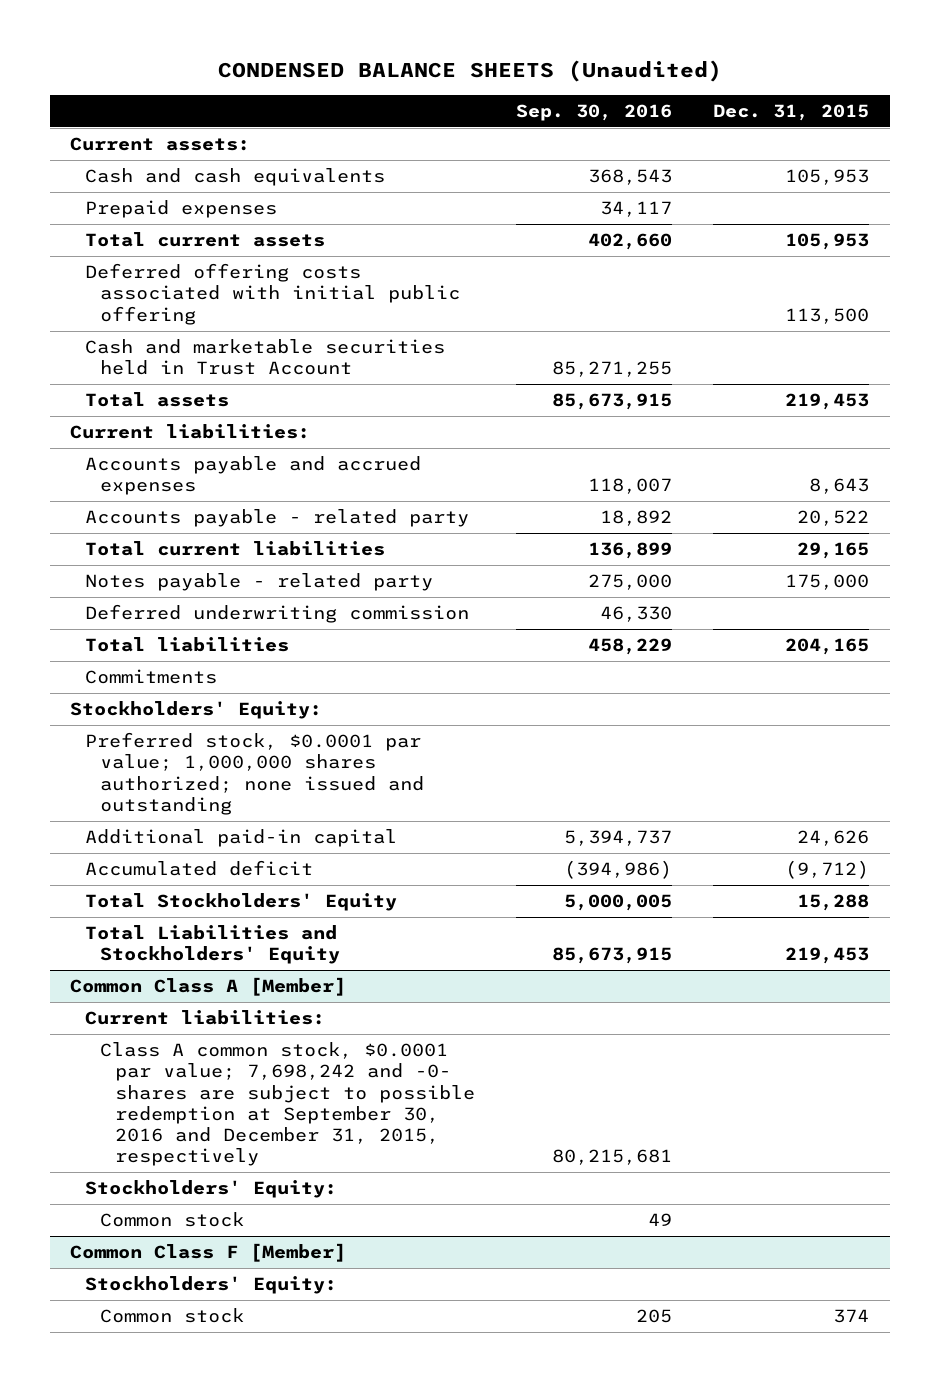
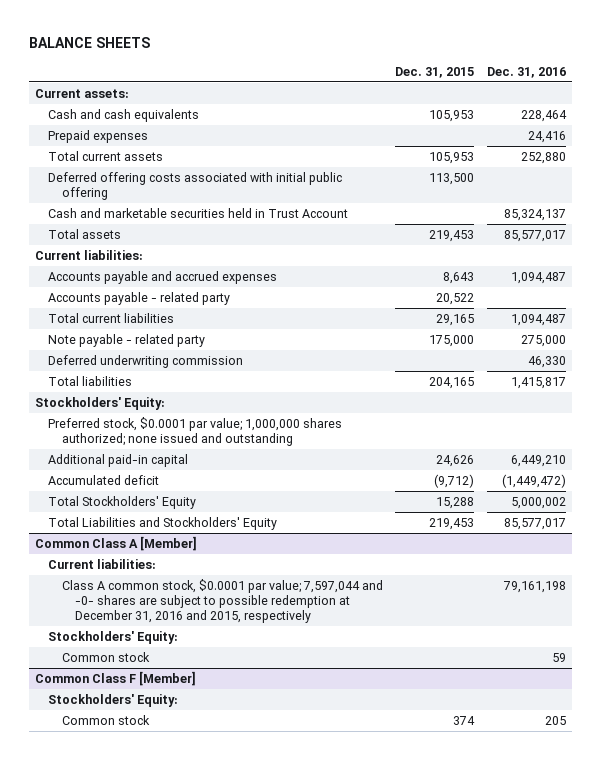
- CONDENSED BALANCE SHEETS (Unaudited)
+ BALANCE SHEETS
- | Sep. 30, 2016 | Dec. 31, 2015
+ | Dec. 31, 2015 | Dec. 31, 2016
- Notes payable - related party | 275,000 | 175,000
+ Note payable - related party | 175,000 | 275,000
- Commitments
@ Common Class A [Member]
- Class A common stock, $0.0001 par value; 7,698,242 and -0- shares are subject to possible redemption at September 30, 2016 and December 31, 2015, respectively | 80,215,681 |
+ Class A common stock, $0.0001 par value; 7,597,044 and -0- shares are subject to possible redemption at December 31, 2016 and 2015, respectively | | 79,161,198

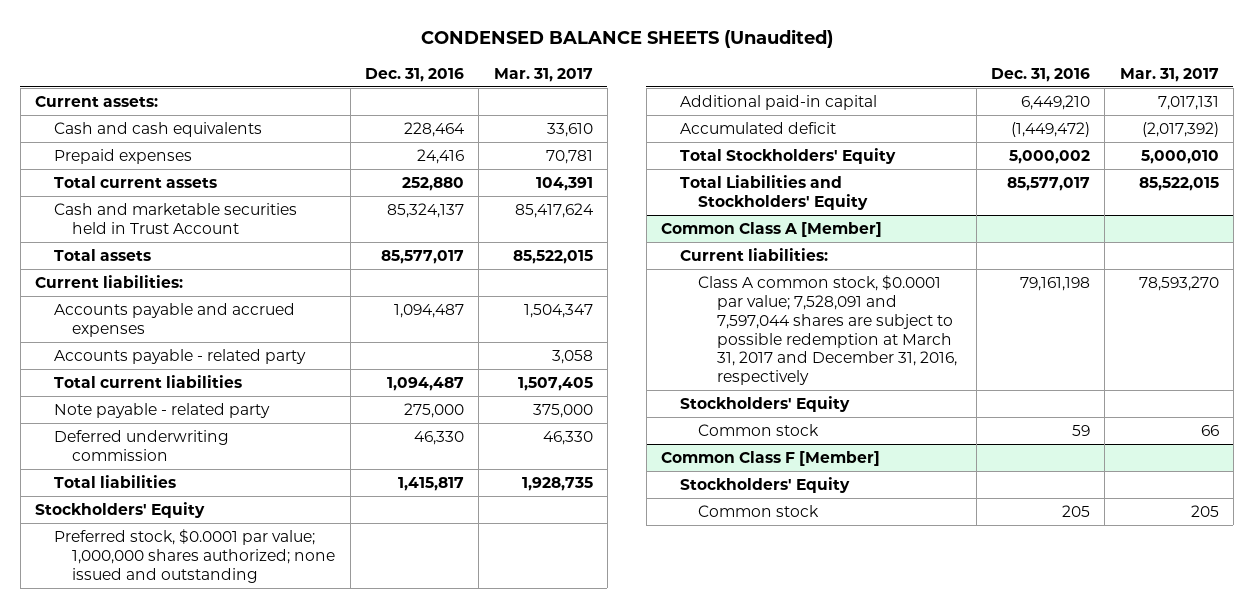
- BALANCE SHEETS
+ CONDENSED BALANCE SHEETS (Unaudited)
- | Dec. 31, 2015 | Dec. 31, 2016
+ | Dec. 31, 2016 | Mar. 31, 2017
- Deferred offering costs associated with initial public offering | 113,500 |
- Stockholders' Equity:
+ Stockholders' Equity
@ Common Class A [Member]
- Class A common stock, $0.0001 par value; 7,597,044 and -0- shares are subject to possible redemption at December 31, 2016 and 2015, respectively | | 79,161,198
- Stockholders' Equity:
+ Class A common stock, $0.0001 par value; 7,528,091 and 7,597,044 shares are subject to possible redemption at March 31, 2017 and December 31, 2016, respectively | 79,161,198 | 78,593,270
+ Stockholders' Equity
@ Common Class F [Member]
- Stockholders' Equity:
+ Stockholders' Equity

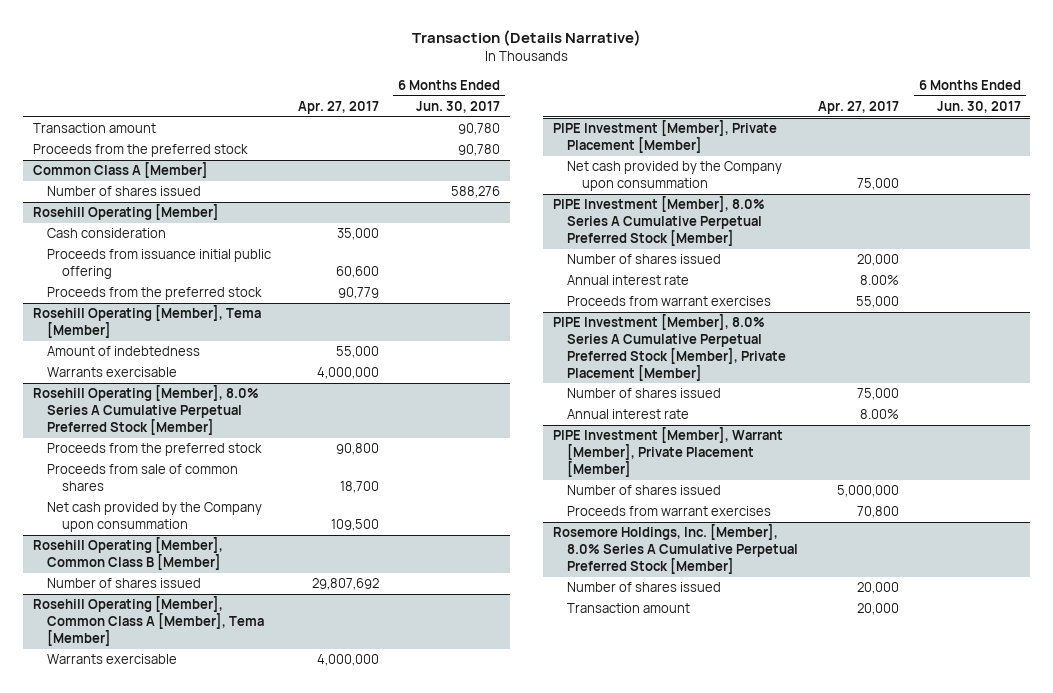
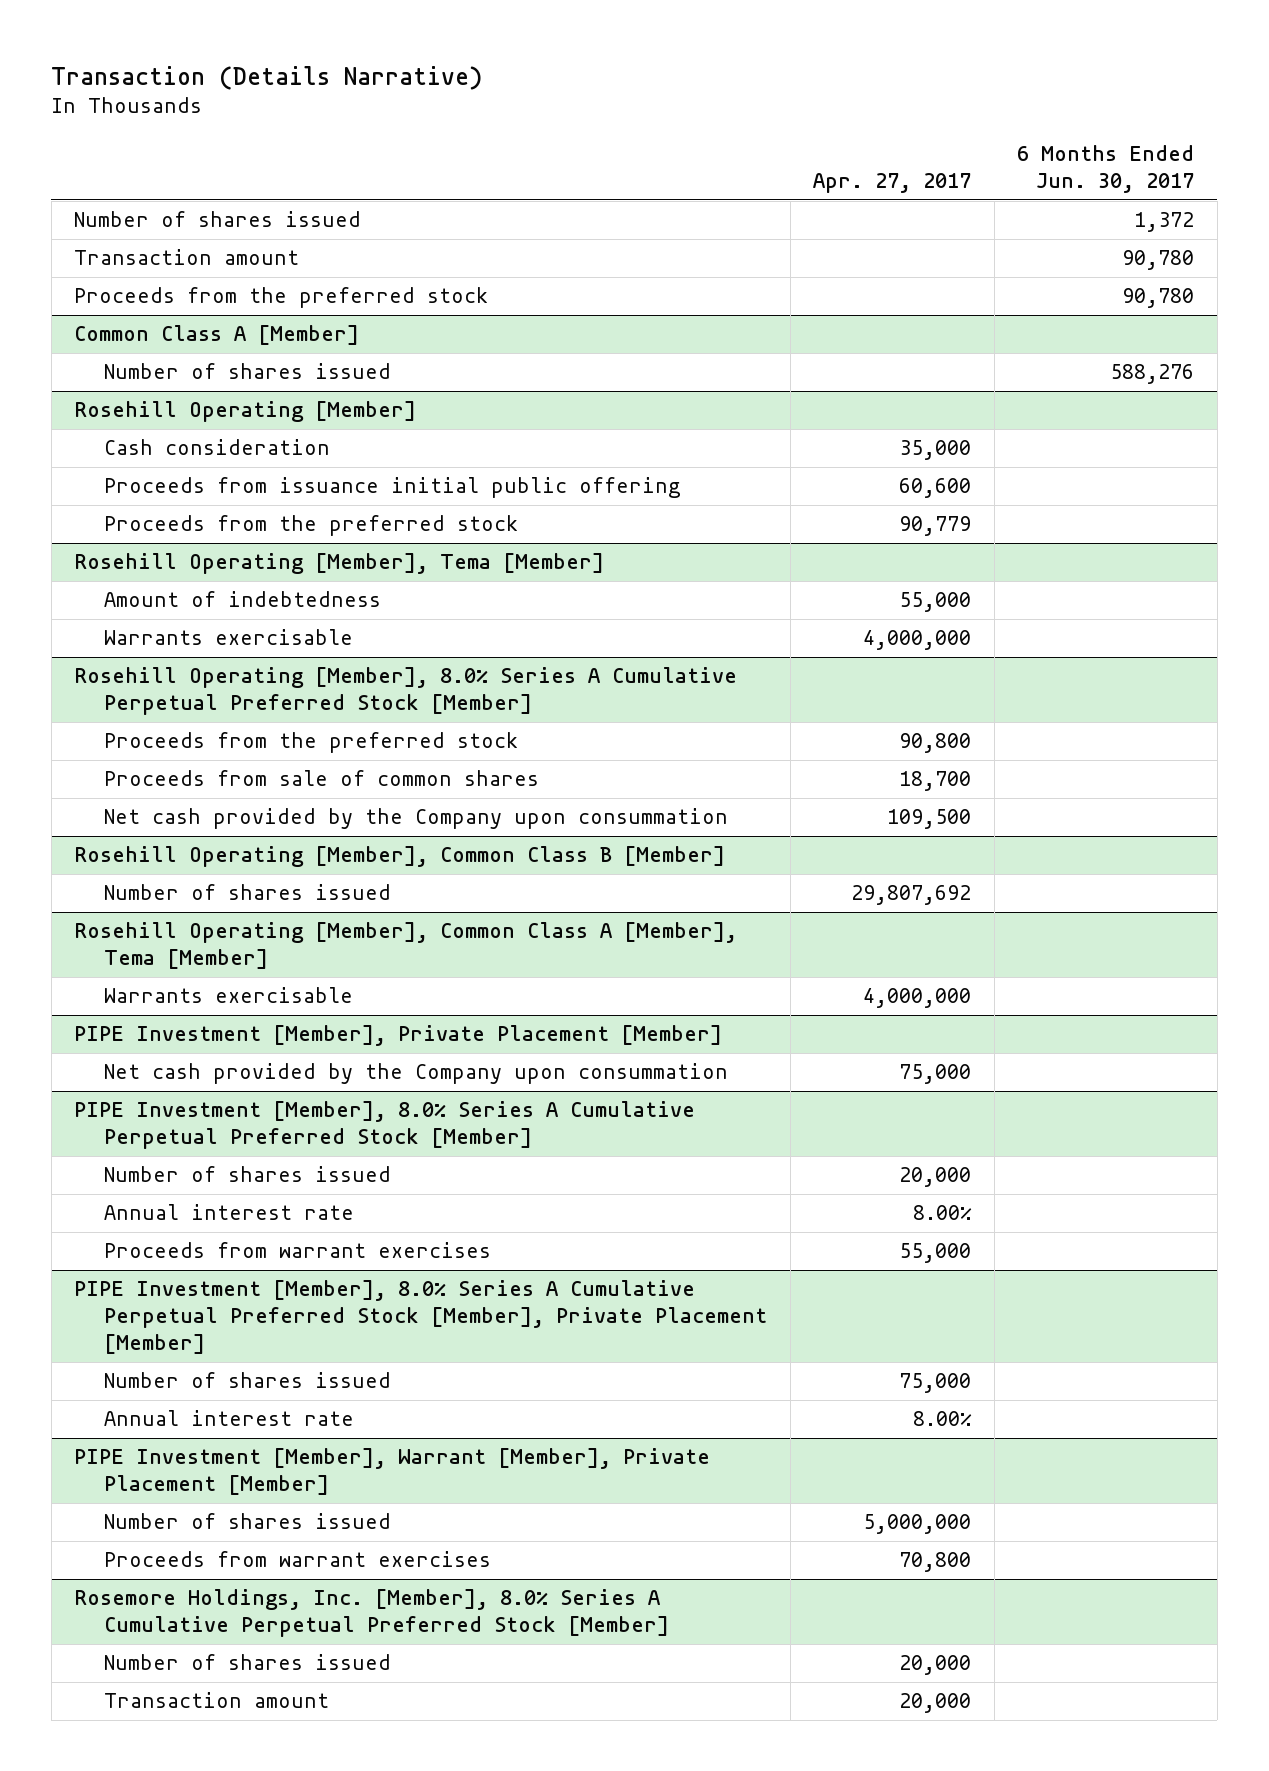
+ Number of shares issued | | 1,372

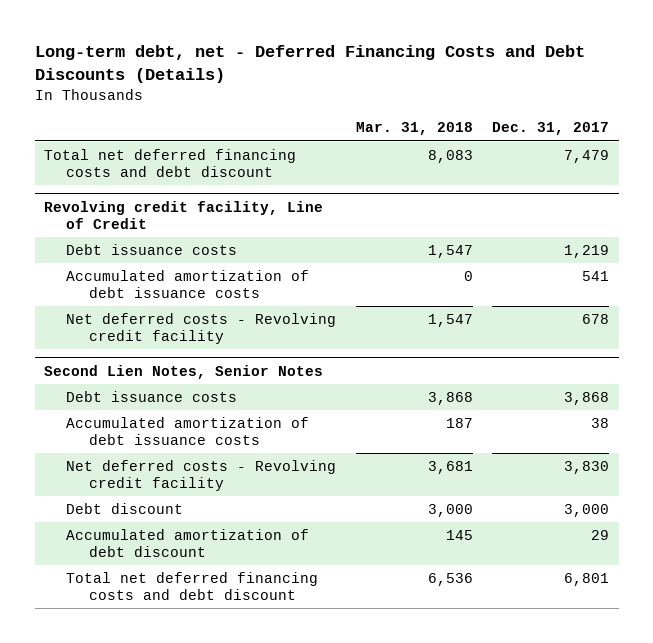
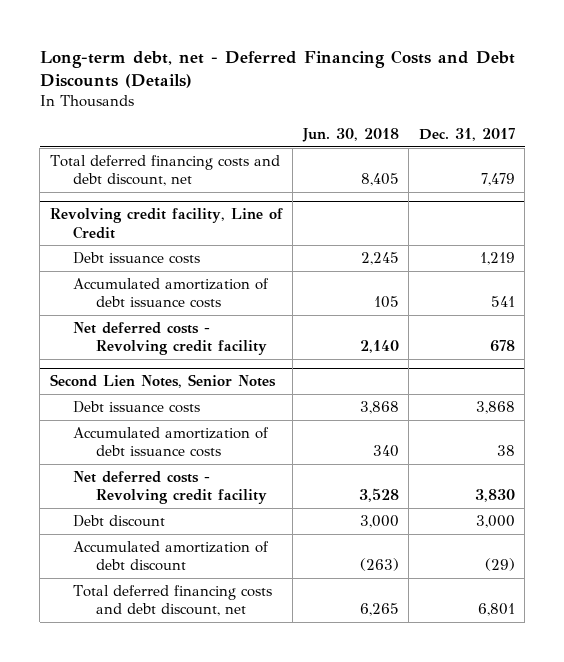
- | Mar. 31, 2018 | Dec. 31, 2017
+ | Jun. 30, 2018 | Dec. 31, 2017
- Total net deferred financing costs and debt discount | 8,083 | 7,479
+ Total deferred financing costs and debt discount, net | 8,405 | 7,479
@ Second Lien Notes, Senior Notes
- Accumulated amortization of debt discount | 145 | 29
- Total net deferred financing costs and debt discount | 6,536 | 6,801
+ Accumulated amortization of debt discount | (263) | (29)
+ Total deferred financing costs and debt discount, net | 6,265 | 6,801

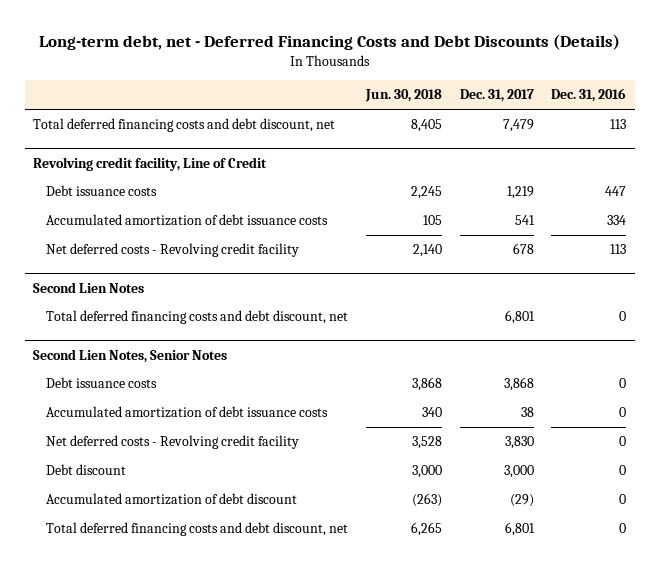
- | Jun. 30, 2018 | Dec. 31, 2017
+ | Jun. 30, 2018 | Dec. 31, 2017 | Dec. 31, 2016
+ Second Lien Notes
+ Total deferred financing costs and debt discount, net | | 6,801 | 0

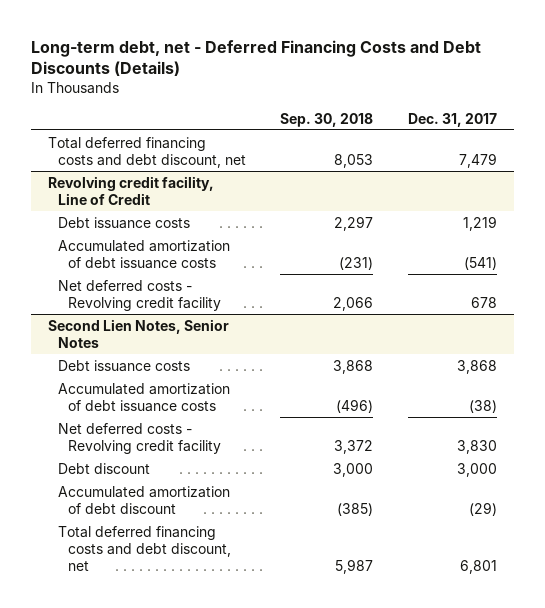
- | Jun. 30, 2018 | Dec. 31, 2017 | Dec. 31, 2016
+ | Sep. 30, 2018 | Dec. 31, 2017
@ Revolving credit facility, Line of Credit
- Accumulated amortization of debt issuance costs | 105 | 541 | 334
+ Accumulated amortization of debt issuance costs | (231) | (541)
- Second Lien Notes
- Total deferred financing costs and debt discount, net | | 6,801 | 0
@ Second Lien Notes, Senior Notes
- Accumulated amortization of debt issuance costs | 340 | 38 | 0
+ Accumulated amortization of debt issuance costs | (496) | (38)

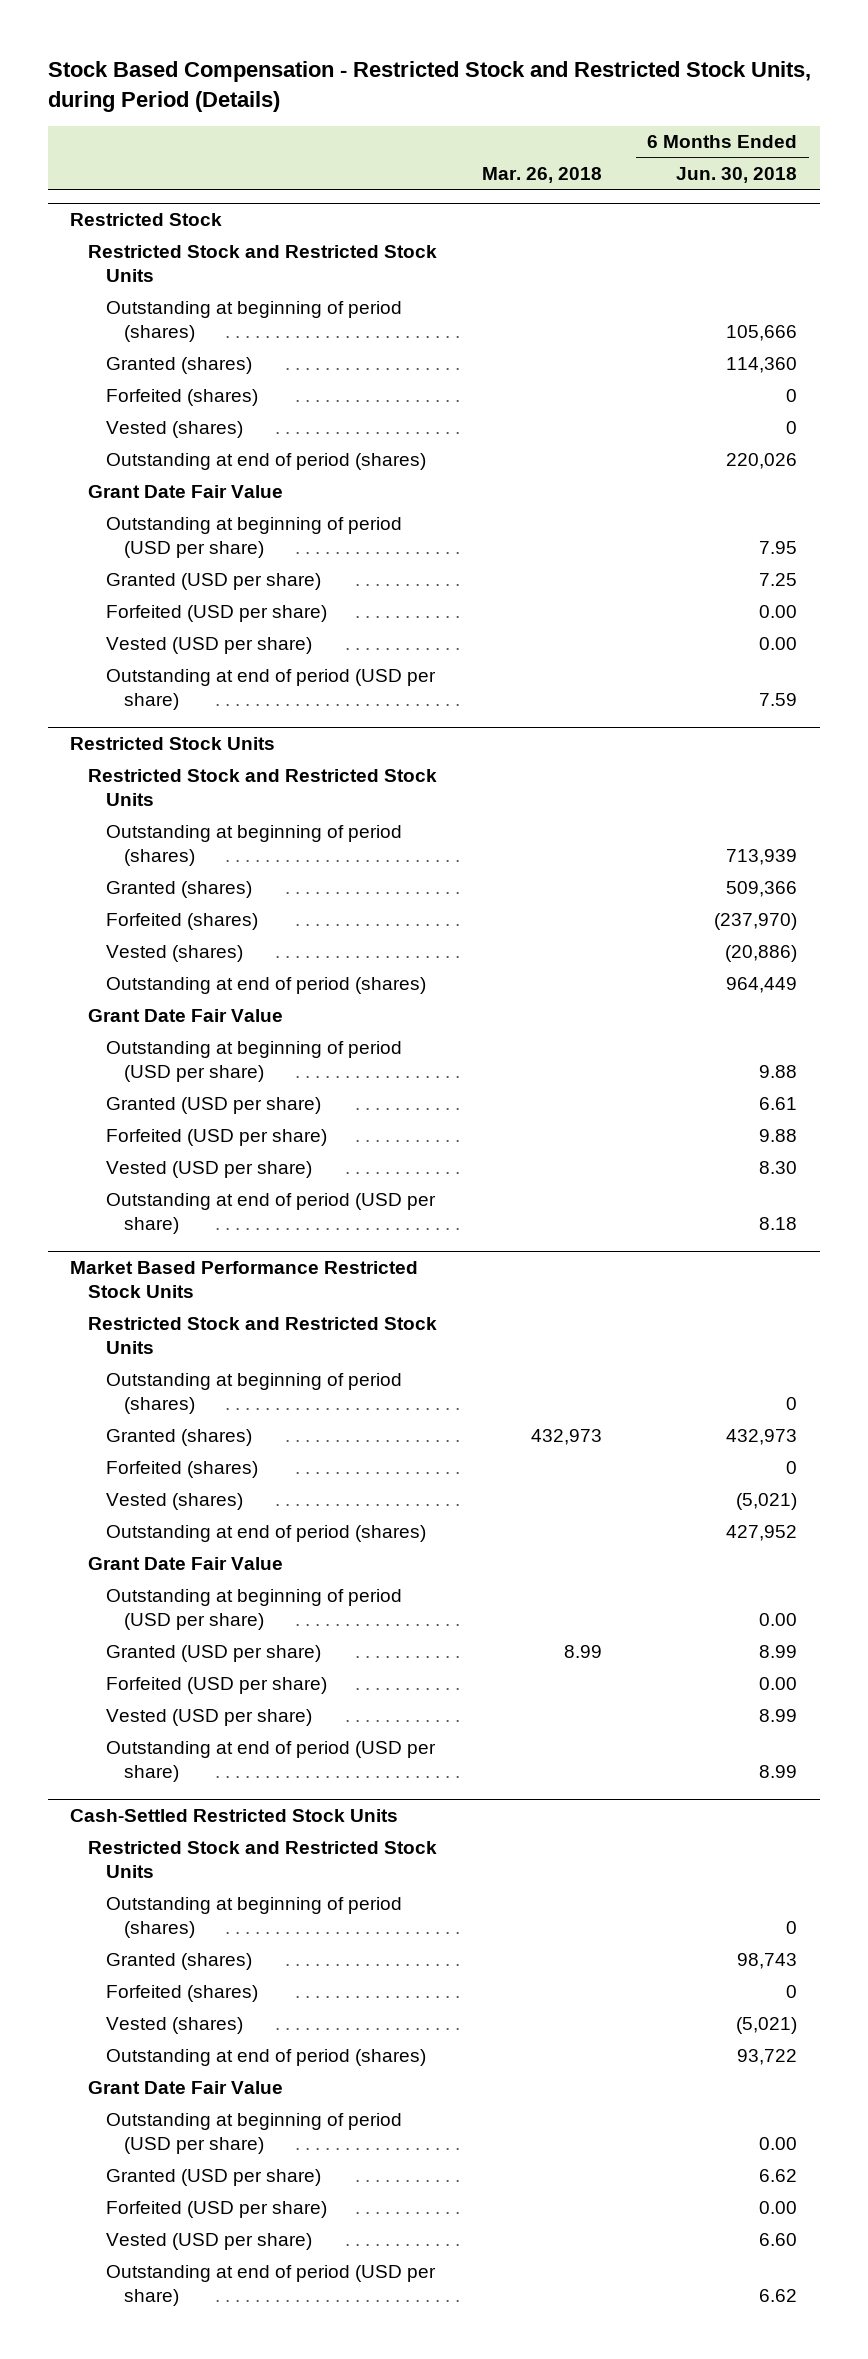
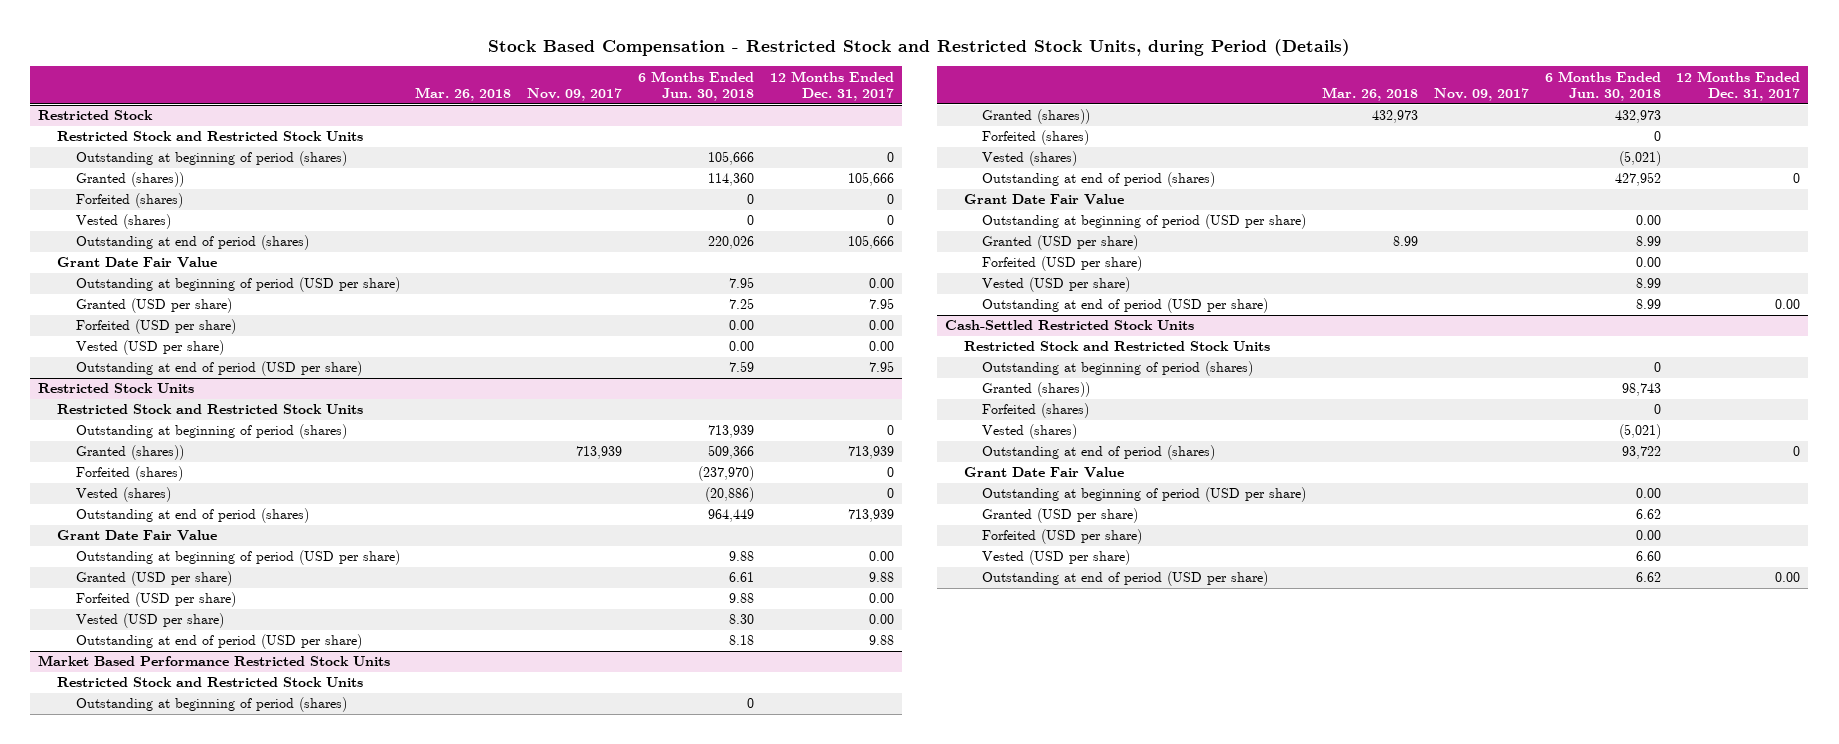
- | Mar. 26, 2018 | 6 Months Ended Jun. 30, 2018
+ | Mar. 26, 2018 | Nov. 09, 2017 | 6 Months Ended Jun. 30, 2018 | 12 Months Ended Dec. 31, 2017
@ Restricted Stock
- Granted (shares) | | 114,360
+ Granted (shares)) | | | 114,360 | 105,666
@ Restricted Stock Units
- Granted (shares) | | 509,366
+ Granted (shares)) | | 713,939 | 509,366 | 713,939
@ Market Based Performance Restricted Stock Units
- Granted (shares) | 432,973 | 432,973
+ Granted (shares)) | 432,973 | | 432,973 |
@ Cash-Settled Restricted Stock Units
- Granted (shares) | | 98,743
+ Granted (shares)) | | | 98,743 |

